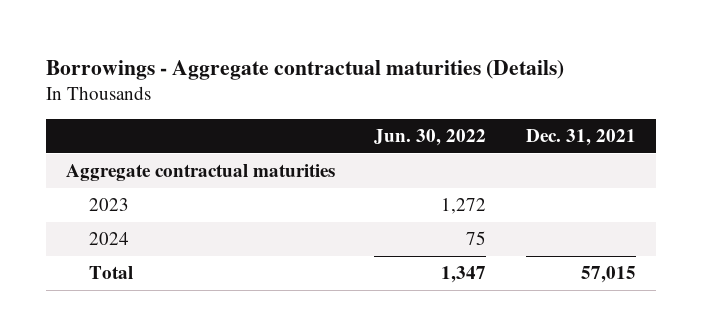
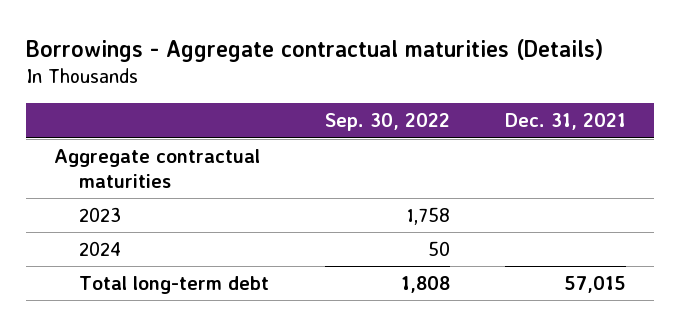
- | Jun. 30, 2022 | Dec. 31, 2021
+ | Sep. 30, 2022 | Dec. 31, 2021
- Total | 1,347 | 57,015
+ Total long-term debt | 1,808 | 57,015

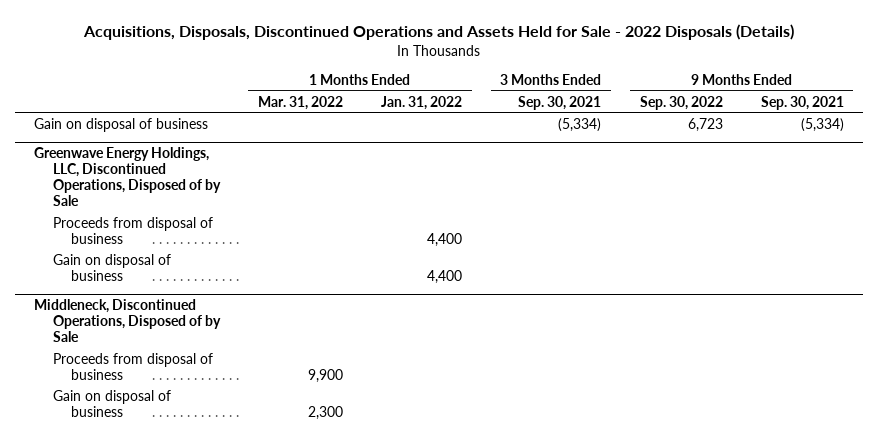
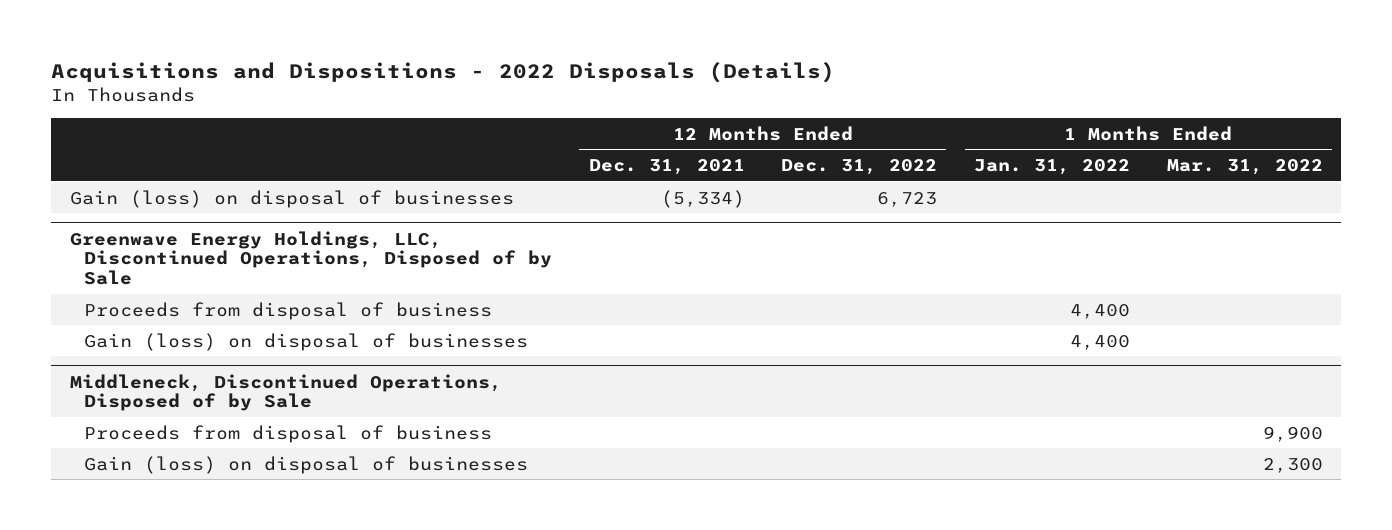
- Acquisitions, Disposals, Discontinued Operations and Assets Held for Sale - 2022 Disposals (Details)
+ Acquisitions and Dispositions - 2022 Disposals (Details)
- | 1 Months Ended Mar. 31, 2022 | 1 Months Ended Jan. 31, 2022 | 3 Months Ended Sep. 30, 2021 | 9 Months Ended Sep. 30, 2022 | 9 Months Ended Sep. 30, 2021
+ | 12 Months Ended Dec. 31, 2021 | 12 Months Ended Dec. 31, 2022 | 1 Months Ended Jan. 31, 2022 | 1 Months Ended Mar. 31, 2022
- Gain on disposal of business | | | (5,334) | 6,723 | (5,334)
+ Gain (loss) on disposal of businesses | (5,334) | 6,723 | |
@ Greenwave Energy Holdings, LLC, Discontinued Operations, Disposed of by Sale
- Gain on disposal of business | | 4,400 | | |
+ Gain (loss) on disposal of businesses | | | 4,400 |
@ Middleneck, Discontinued Operations, Disposed of by Sale
- Gain on disposal of business | 2,300 | | | |
+ Gain (loss) on disposal of businesses | | | | 2,300

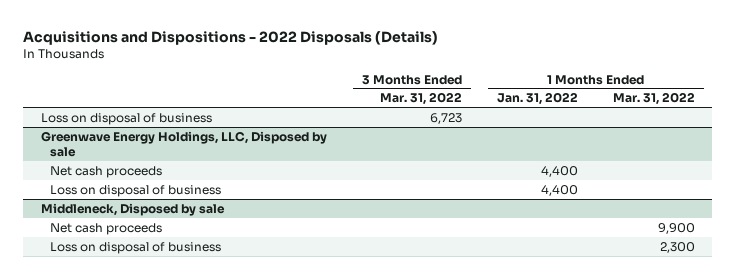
- | 12 Months Ended Dec. 31, 2021 | 12 Months Ended Dec. 31, 2022 | 1 Months Ended Jan. 31, 2022 | 1 Months Ended Mar. 31, 2022
+ | 3 Months Ended Mar. 31, 2022 | 1 Months Ended Jan. 31, 2022 | 1 Months Ended Mar. 31, 2022
- Gain (loss) on disposal of businesses | (5,334) | 6,723 | |
- Greenwave Energy Holdings, LLC, Discontinued Operations, Disposed of by Sale
- Proceeds from disposal of business | | | 4,400 |
- Gain (loss) on disposal of businesses | | | 4,400 |
- Middleneck, Discontinued Operations, Disposed of by Sale
- Proceeds from disposal of business | | | | 9,900
- Gain (loss) on disposal of businesses | | | | 2,300
+ Loss on disposal of business | 6,723 | |
+ Greenwave Energy Holdings, LLC, Disposed by sale
+ Net cash proceeds | | 4,400 |
+ Loss on disposal of business | | 4,400 |
+ Middleneck, Disposed by sale
+ Net cash proceeds | | | 9,900
+ Loss on disposal of business | | | 2,300

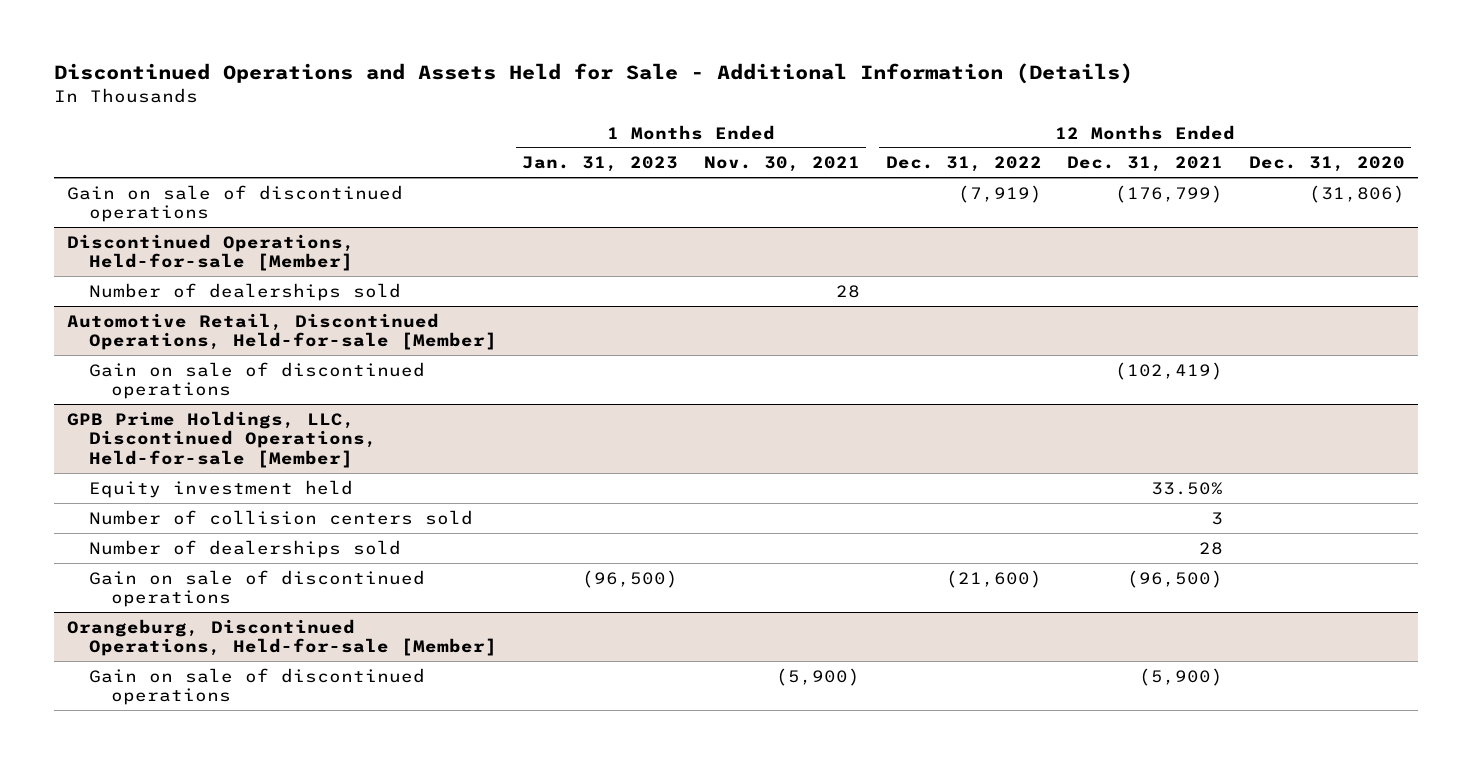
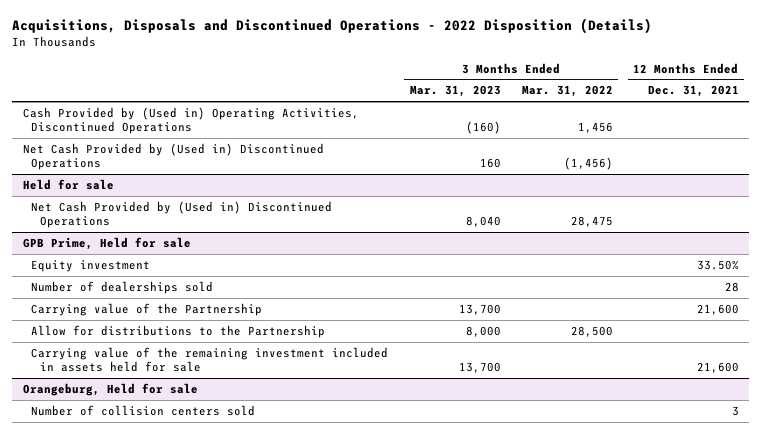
- Discontinued Operations and Assets Held for Sale - Additional Information (Details)
+ Acquisitions, Disposals and Discontinued Operations - 2022 Disposition (Details)
- | 1 Months Ended Jan. 31, 2023 | 1 Months Ended Nov. 30, 2021 | 12 Months Ended Dec. 31, 2022 | 12 Months Ended Dec. 31, 2021 | 12 Months Ended Dec. 31, 2020
+ | 3 Months Ended Mar. 31, 2023 | 3 Months Ended Mar. 31, 2022 | 12 Months Ended Dec. 31, 2021
- Gain on sale of discontinued operations | | | (7,919) | (176,799) | (31,806)
- Discontinued Operations, Held-for-sale [Member]
- Number of dealerships sold | | 28 | | |
- Automotive Retail, Discontinued Operations, Held-for-sale [Member]
- Gain on sale of discontinued operations | | | | (102,419) |
- GPB Prime Holdings, LLC, Discontinued Operations, Held-for-sale [Member]
- Equity investment held | | | | 33.50% |
- Number of collision centers sold | | | | 3 |
+ Cash Provided by (Used in) Operating Activities, Discontinued Operations | (160) | 1,456 |
+ Net Cash Provided by (Used in) Discontinued Operations | 160 | (1,456) |
+ Held for sale
+ Net Cash Provided by (Used in) Discontinued Operations | 8,040 | 28,475 |
+ GPB Prime, Held for sale
+ Equity investment | | | 33.50%
- Gain on sale of discontinued operations | (96,500) | | (21,600) | (96,500) |
- Orangeburg, Discontinued Operations, Held-for-sale [Member]
- Gain on sale of discontinued operations | | (5,900) | | (5,900) |
+ Carrying value of the Partnership | 13,700 | | 21,600
+ Allow for distributions to the Partnership | 8,000 | 28,500 |
+ Carrying value of the remaining investment included in assets held for sale | 13,700 | | 21,600
+ Orangeburg, Held for sale
+ Number of collision centers sold | | | 3

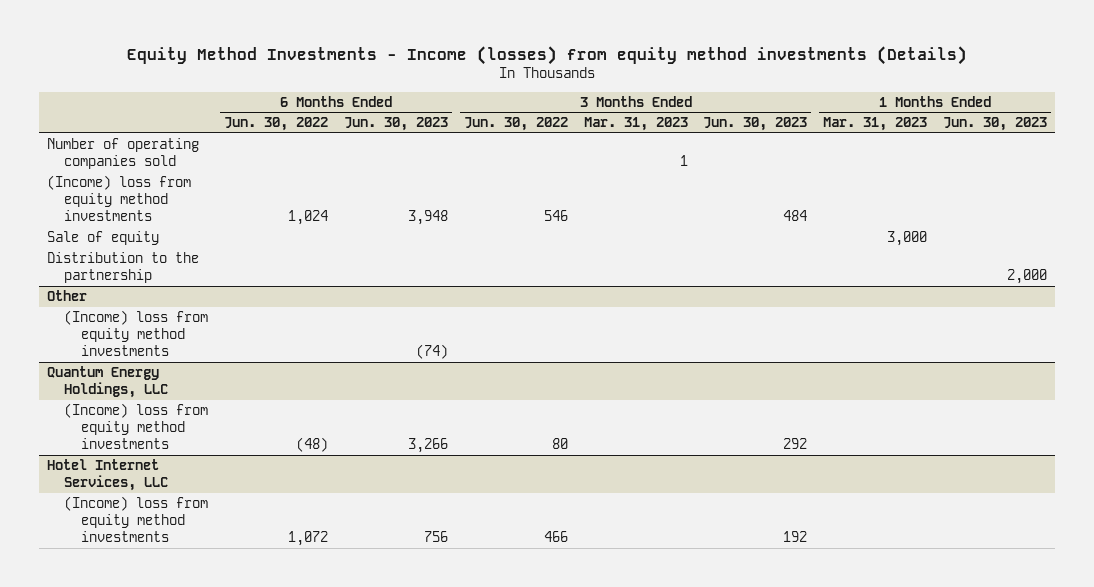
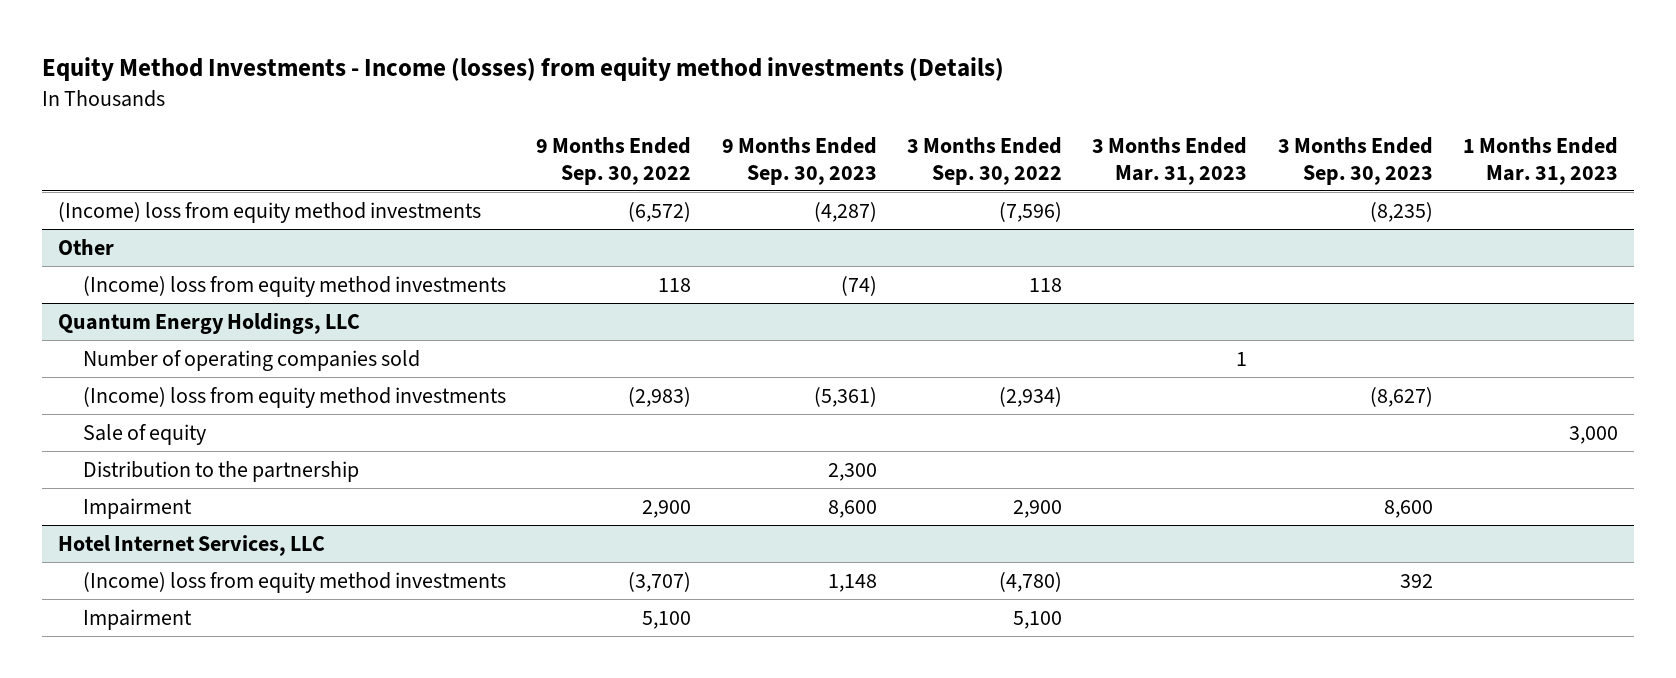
- | 6 Months Ended Jun. 30, 2022 | 6 Months Ended Jun. 30, 2023 | 3 Months Ended Jun. 30, 2022 | 3 Months Ended Mar. 31, 2023 | 3 Months Ended Jun. 30, 2023 | 1 Months Ended Mar. 31, 2023 | 1 Months Ended Jun. 30, 2023
+ | 9 Months Ended Sep. 30, 2022 | 9 Months Ended Sep. 30, 2023 | 3 Months Ended Sep. 30, 2022 | 3 Months Ended Mar. 31, 2023 | 3 Months Ended Sep. 30, 2023 | 1 Months Ended Mar. 31, 2023
- Number of operating companies sold | | | | 1 | | |
- Sale of equity | | | | | | 3,000 |
- Distribution to the partnership | | | | | | | 2,000
@ Quantum Energy Holdings, LLC
+ Number of operating companies sold | | | | 1 | |
+ Sale of equity | | | | | | 3,000
+ Distribution to the partnership | | 2,300 | | | |
+ Impairment | 2,900 | 8,600 | 2,900 | | 8,600 |
@ Hotel Internet Services, LLC
+ Impairment | 5,100 | | 5,100 | | |

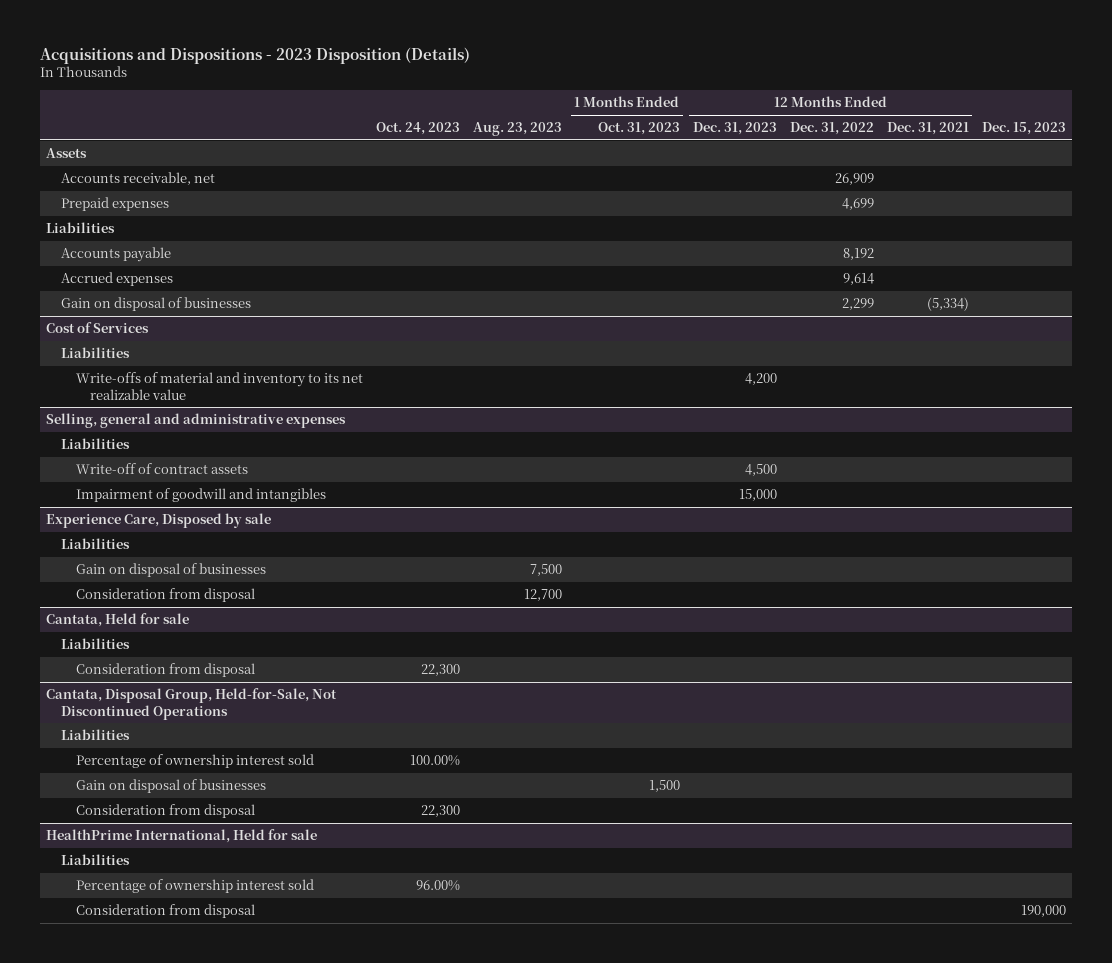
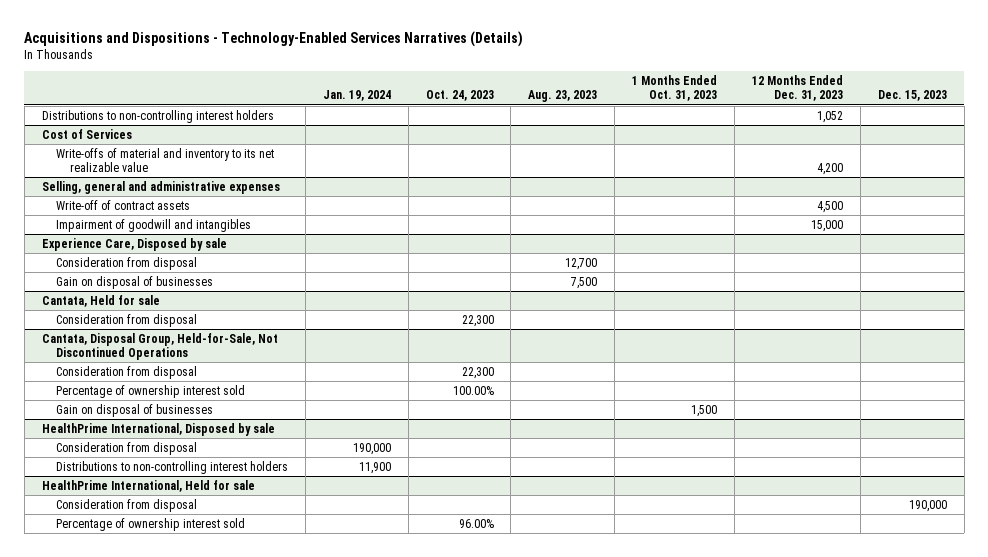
- Acquisitions and Dispositions - 2023 Disposition (Details)
+ Acquisitions and Dispositions - Technology-Enabled Services Narratives (Details)
- | Oct. 24, 2023 | Aug. 23, 2023 | 1 Months Ended Oct. 31, 2023 | 12 Months Ended Dec. 31, 2023 | 12 Months Ended Dec. 31, 2022 | 12 Months Ended Dec. 31, 2021 | Dec. 15, 2023
+ | Jan. 19, 2024 | Oct. 24, 2023 | Aug. 23, 2023 | 1 Months Ended Oct. 31, 2023 | 12 Months Ended Dec. 31, 2023 | Dec. 15, 2023
- Assets
- Accounts receivable, net | | | | | 26,909 | |
- Prepaid expenses | | | | | 4,699 | |
- Liabilities
- Accounts payable | | | | | 8,192 | |
- Accrued expenses | | | | | 9,614 | |
- Gain on disposal of businesses | | | | | 2,299 | (5,334) |
+ Distributions to non-controlling interest holders | | | | | 1,052 |
@ Cost of Services
- Liabilities
@ Selling, general and administrative expenses
- Liabilities
@ Experience Care, Disposed by sale
- Liabilities
moved down: Gain on disposal of businesses | | | 7,500 | | |
@ Cantata, Held for sale
- Liabilities
@ Cantata, Disposal Group, Held-for-Sale, Not Discontinued Operations
- Liabilities
moved up: Consideration from disposal | | 22,300 | | | |
+ HealthPrime International, Disposed by sale
+ Consideration from disposal | 190,000 | | | | |
+ Distributions to non-controlling interest holders | 11,900 | | | | |
@ HealthPrime International, Held for sale
- Liabilities
moved down: Percentage of ownership interest sold | | 96.00% | | | |

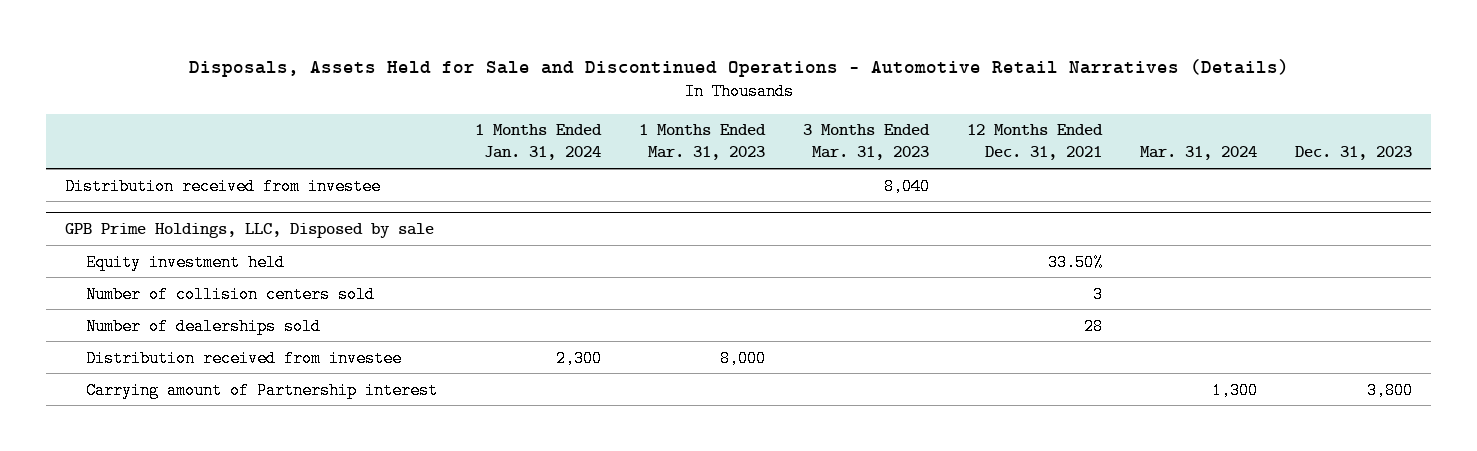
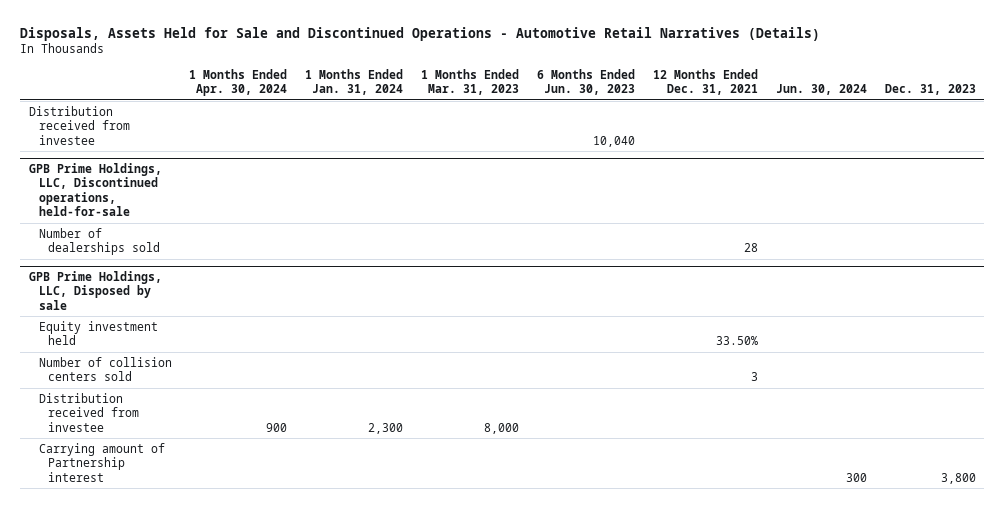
- | 1 Months Ended Jan. 31, 2024 | 1 Months Ended Mar. 31, 2023 | 3 Months Ended Mar. 31, 2023 | 12 Months Ended Dec. 31, 2021 | Mar. 31, 2024 | Dec. 31, 2023
+ | 1 Months Ended Apr. 30, 2024 | 1 Months Ended Jan. 31, 2024 | 1 Months Ended Mar. 31, 2023 | 6 Months Ended Jun. 30, 2023 | 12 Months Ended Dec. 31, 2021 | Jun. 30, 2024 | Dec. 31, 2023
+ GPB Prime Holdings, LLC, Discontinued operations, held-for-sale
+ Number of dealerships sold | | | | | 28 | |
@ GPB Prime Holdings, LLC, Disposed by sale
- Number of dealerships sold | | | | 28 | |

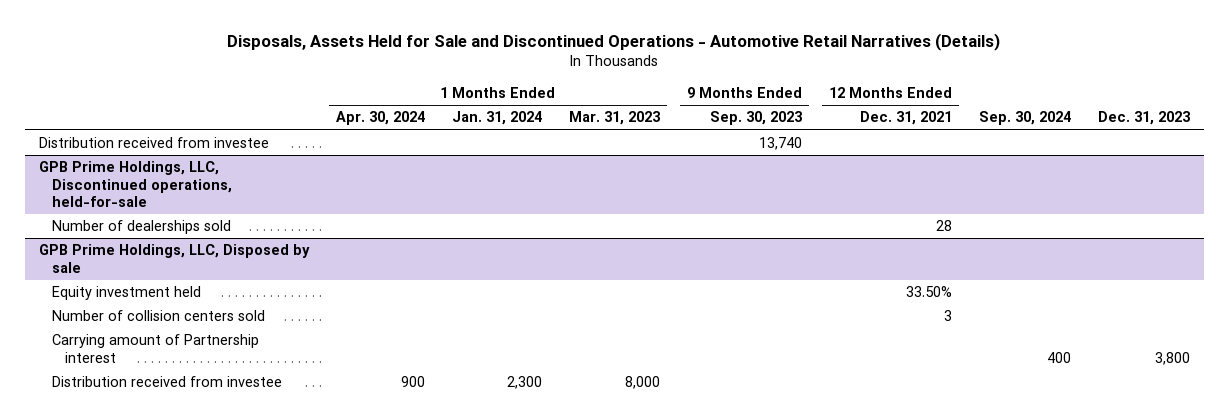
- | 1 Months Ended Apr. 30, 2024 | 1 Months Ended Jan. 31, 2024 | 1 Months Ended Mar. 31, 2023 | 6 Months Ended Jun. 30, 2023 | 12 Months Ended Dec. 31, 2021 | Jun. 30, 2024 | Dec. 31, 2023
+ | 1 Months Ended Apr. 30, 2024 | 1 Months Ended Jan. 31, 2024 | 1 Months Ended Mar. 31, 2023 | 9 Months Ended Sep. 30, 2023 | 12 Months Ended Dec. 31, 2021 | Sep. 30, 2024 | Dec. 31, 2023
@ GPB Prime Holdings, LLC, Disposed by sale
moved down: Distribution received from investee | 900 | 2,300 | 8,000 | | | |

